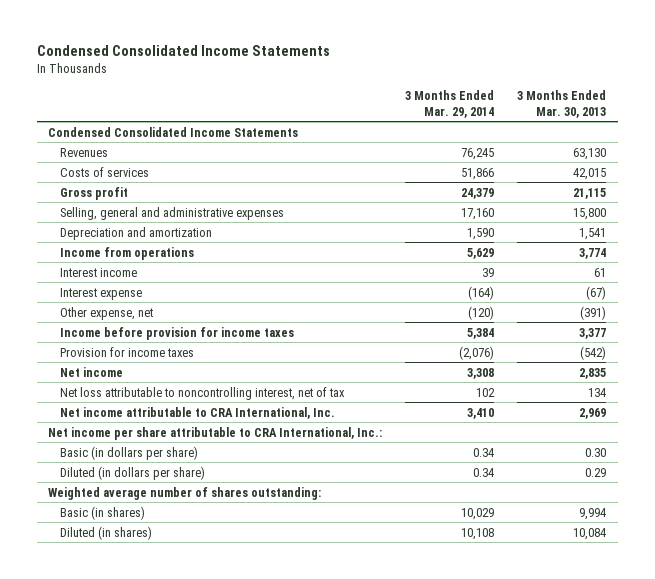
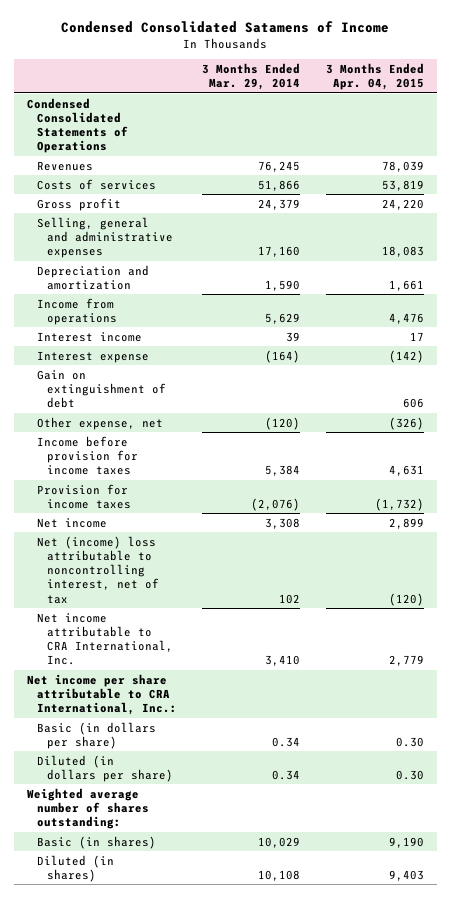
- Condensed Consolidated Income Statements
+ Condensed Consolidated Satamens of Income
- | 3 Months Ended Mar. 29, 2014 | 3 Months Ended Mar. 30, 2013
+ | 3 Months Ended Mar. 29, 2014 | 3 Months Ended Apr. 04, 2015
- Condensed Consolidated Income Statements
+ Condensed Consolidated Statements of Operations
+ Gain on extinguishment of debt | | 606
- Net loss attributable to noncontrolling interest, net of tax | 102 | 134
+ Net (income) loss attributable to noncontrolling interest, net of tax | 102 | (120)

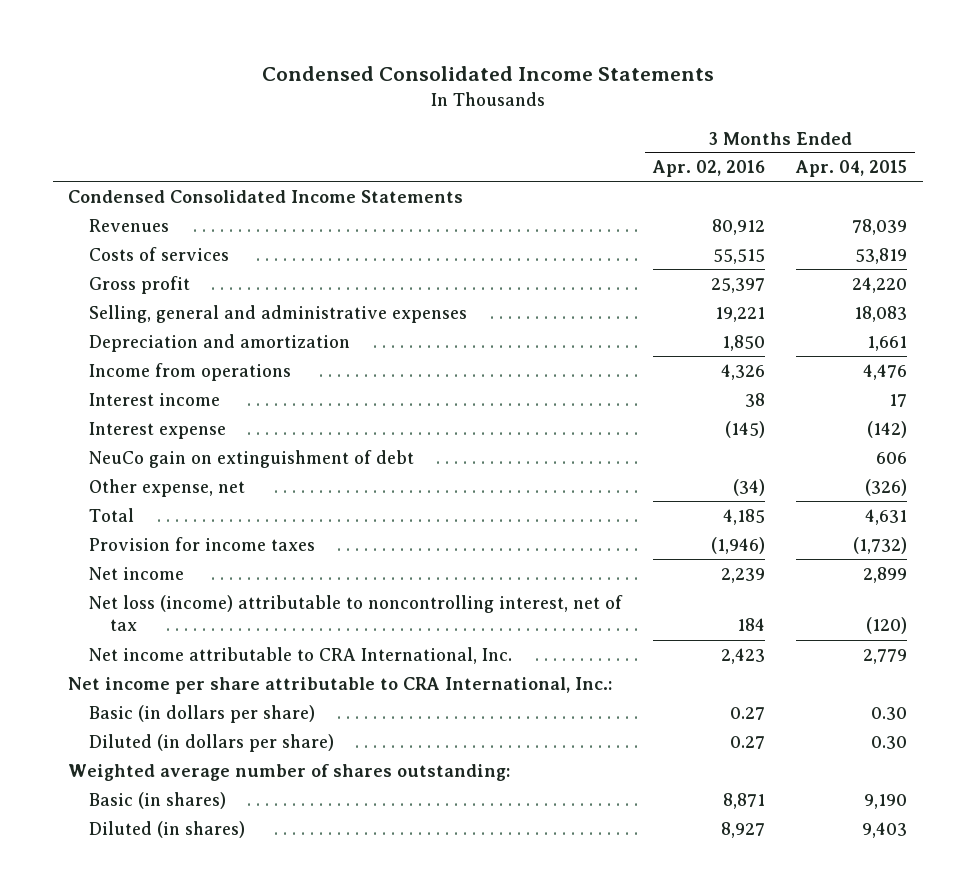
- Condensed Consolidated Satamens of Income
+ Condensed Consolidated Income Statements
- | 3 Months Ended Mar. 29, 2014 | 3 Months Ended Apr. 04, 2015
+ | 3 Months Ended Apr. 02, 2016 | 3 Months Ended Apr. 04, 2015
- Condensed Consolidated Statements of Operations
+ Condensed Consolidated Income Statements
- Gain on extinguishment of debt | | 606
+ NeuCo gain on extinguishment of debt | | 606
- Income before provision for income taxes | 5,384 | 4,631
+ Total | 4,185 | 4,631
- Net (income) loss attributable to noncontrolling interest, net of tax | 102 | (120)
+ Net loss (income) attributable to noncontrolling interest, net of tax | 184 | (120)

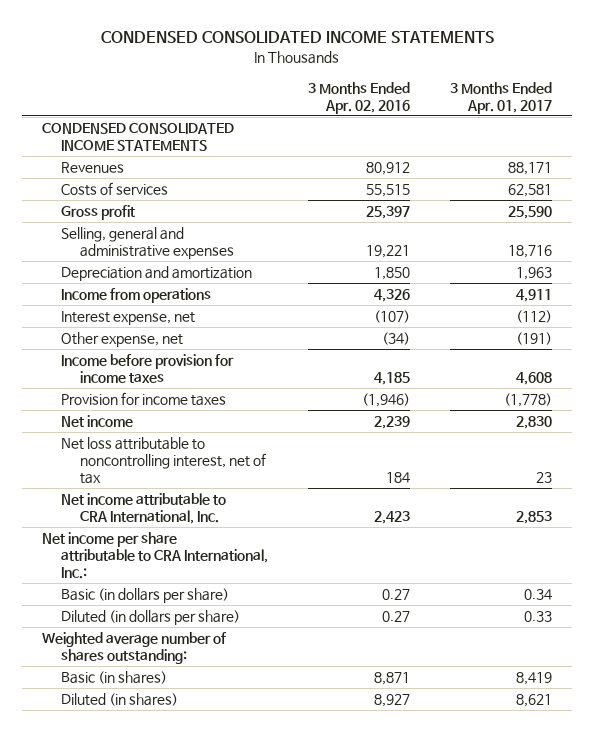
- Condensed Consolidated Income Statements
+ CONDENSED CONSOLIDATED INCOME STATEMENTS
- | 3 Months Ended Apr. 02, 2016 | 3 Months Ended Apr. 04, 2015
+ | 3 Months Ended Apr. 02, 2016 | 3 Months Ended Apr. 01, 2017
- Condensed Consolidated Income Statements
+ CONDENSED CONSOLIDATED INCOME STATEMENTS
- Interest income | 38 | 17
- Interest expense | (145) | (142)
- NeuCo gain on extinguishment of debt | | 606
+ Interest expense, net | (107) | (112)
- Total | 4,185 | 4,631
+ Income before provision for income taxes | 4,185 | 4,608
- Net loss (income) attributable to noncontrolling interest, net of tax | 184 | (120)
+ Net loss attributable to noncontrolling interest, net of tax | 184 | 23

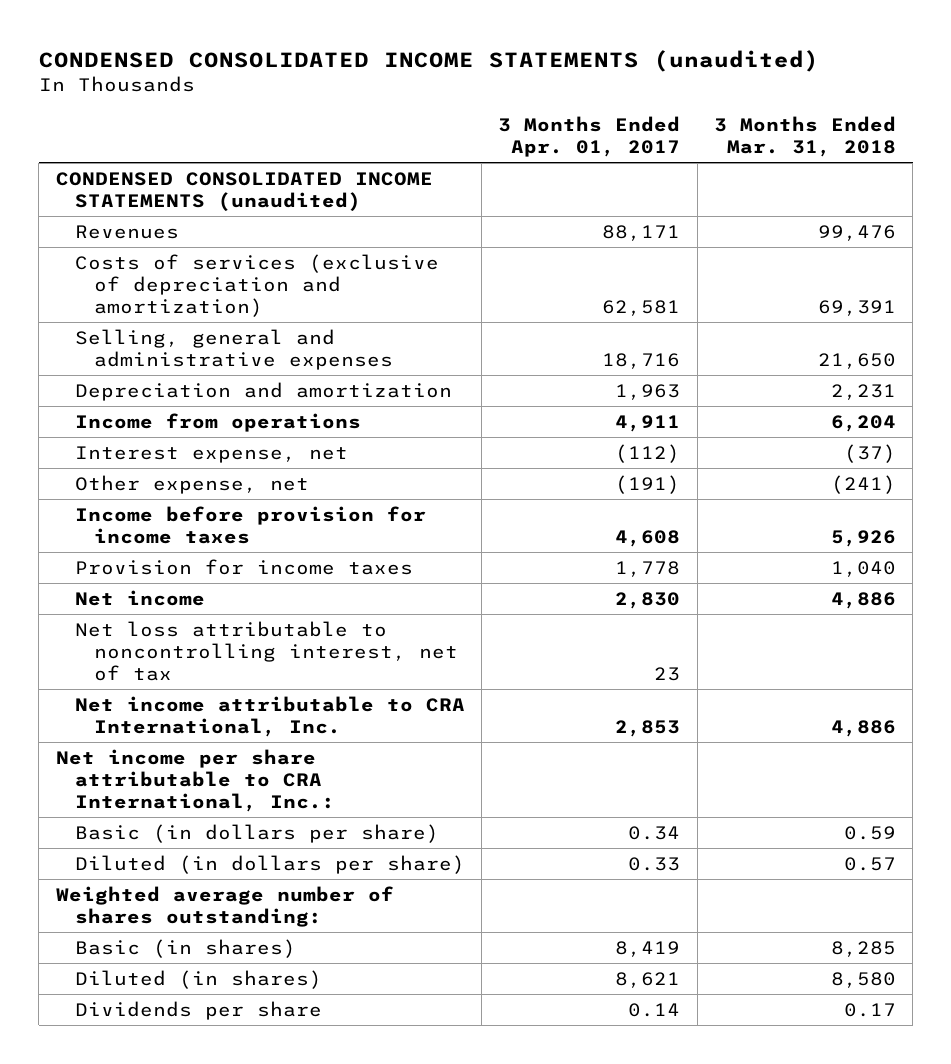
- CONDENSED CONSOLIDATED INCOME STATEMENTS
+ CONDENSED CONSOLIDATED INCOME STATEMENTS (unaudited)
- | 3 Months Ended Apr. 02, 2016 | 3 Months Ended Apr. 01, 2017
+ | 3 Months Ended Apr. 01, 2017 | 3 Months Ended Mar. 31, 2018
- CONDENSED CONSOLIDATED INCOME STATEMENTS
+ CONDENSED CONSOLIDATED INCOME STATEMENTS (unaudited)
- Costs of services | 55,515 | 62,581
- Gross profit | 25,397 | 25,590
+ Costs of services (exclusive of depreciation and amortization) | 62,581 | 69,391
- Provision for income taxes | (1,946) | (1,778)
+ Provision for income taxes | 1,778 | 1,040
+ Dividends per share | 0.14 | 0.17

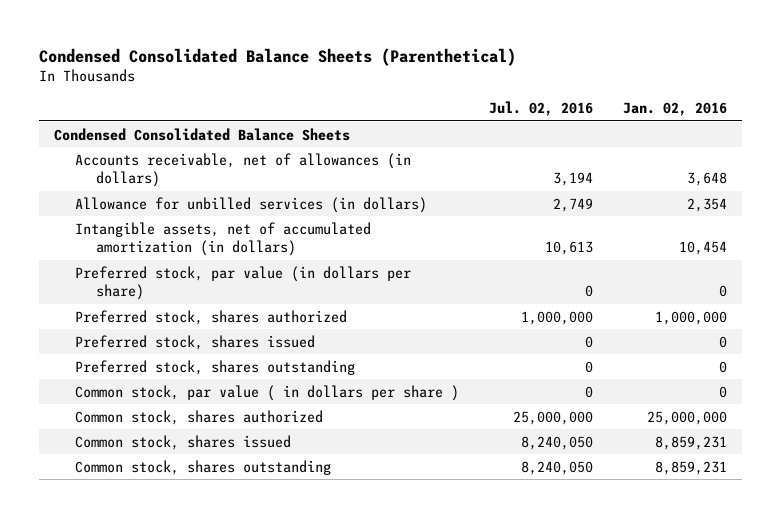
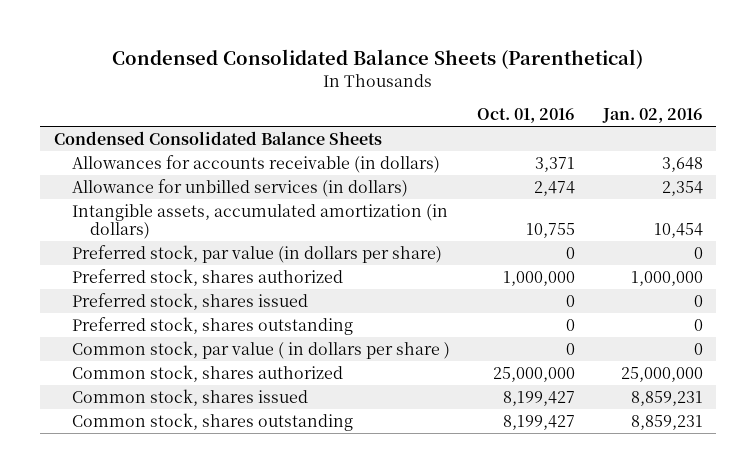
- | Jul. 02, 2016 | Jan. 02, 2016
+ | Oct. 01, 2016 | Jan. 02, 2016
- Accounts receivable, net of allowances (in dollars) | 3,194 | 3,648
+ Allowances for accounts receivable (in dollars) | 3,371 | 3,648
- Intangible assets, net of accumulated amortization (in dollars) | 10,613 | 10,454
+ Intangible assets, accumulated amortization (in dollars) | 10,755 | 10,454

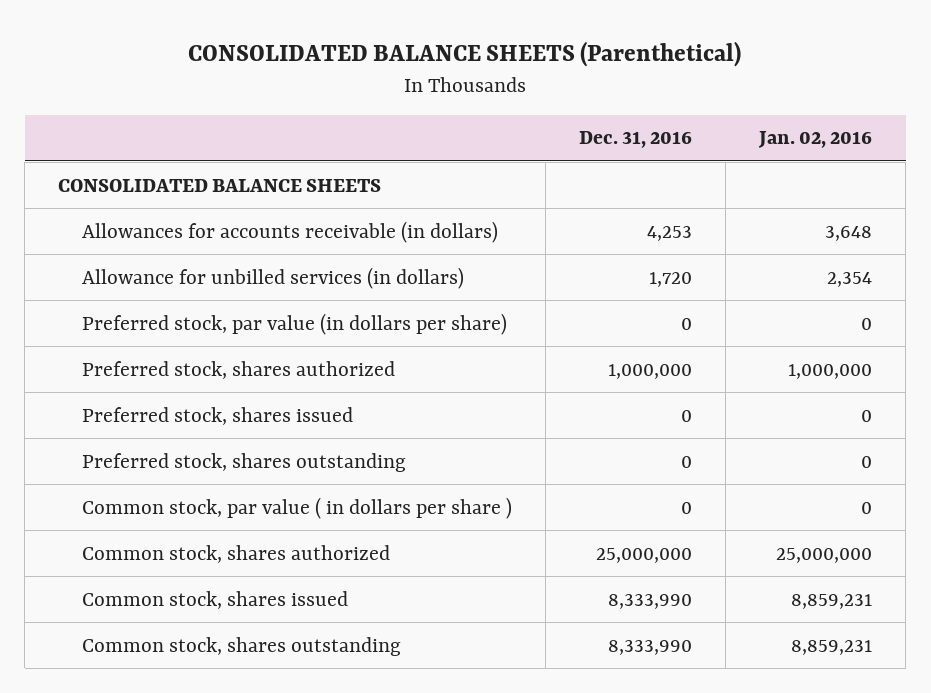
- Condensed Consolidated Balance Sheets (Parenthetical)
+ CONSOLIDATED BALANCE SHEETS (Parenthetical)
- | Oct. 01, 2016 | Jan. 02, 2016
+ | Dec. 31, 2016 | Jan. 02, 2016
- Condensed Consolidated Balance Sheets
+ CONSOLIDATED BALANCE SHEETS
- Intangible assets, accumulated amortization (in dollars) | 10,755 | 10,454

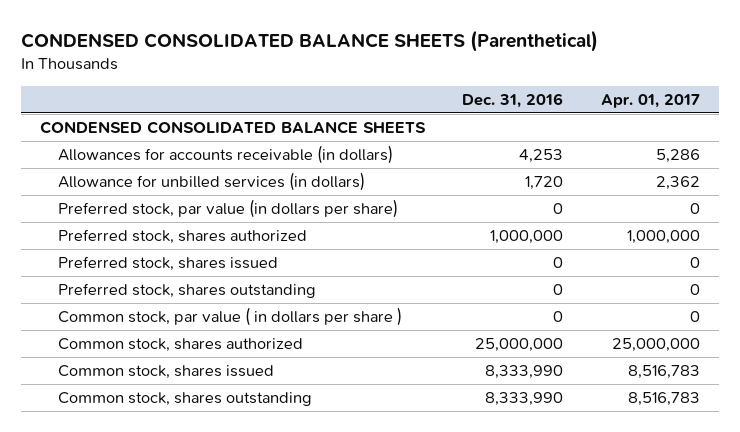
- CONSOLIDATED BALANCE SHEETS (Parenthetical)
+ CONDENSED CONSOLIDATED BALANCE SHEETS (Parenthetical)
- | Dec. 31, 2016 | Jan. 02, 2016
+ | Dec. 31, 2016 | Apr. 01, 2017
- CONSOLIDATED BALANCE SHEETS
+ CONDENSED CONSOLIDATED BALANCE SHEETS

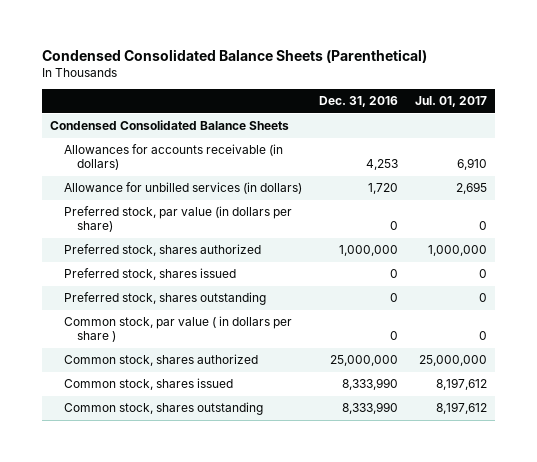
- CONDENSED CONSOLIDATED BALANCE SHEETS (Parenthetical)
+ Condensed Consolidated Balance Sheets (Parenthetical)
- | Dec. 31, 2016 | Apr. 01, 2017
+ | Dec. 31, 2016 | Jul. 01, 2017
- CONDENSED CONSOLIDATED BALANCE SHEETS
+ Condensed Consolidated Balance Sheets

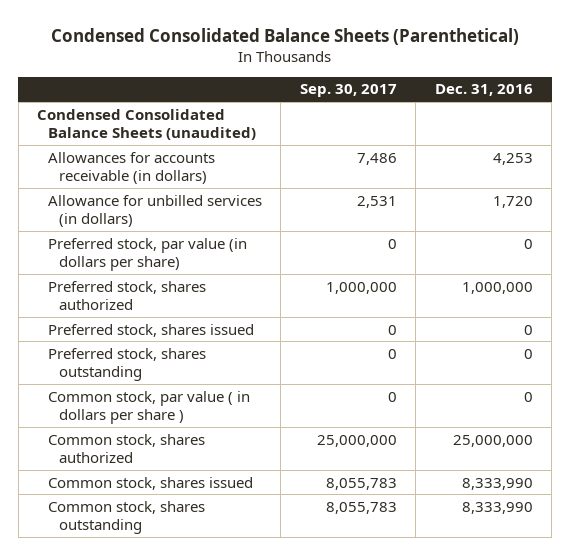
- | Dec. 31, 2016 | Jul. 01, 2017
+ | Sep. 30, 2017 | Dec. 31, 2016
- Condensed Consolidated Balance Sheets
+ Condensed Consolidated Balance Sheets (unaudited)

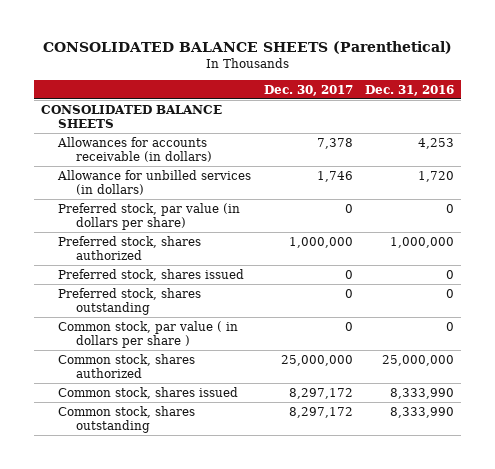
- Condensed Consolidated Balance Sheets (Parenthetical)
+ CONSOLIDATED BALANCE SHEETS (Parenthetical)
- | Sep. 30, 2017 | Dec. 31, 2016
+ | Dec. 30, 2017 | Dec. 31, 2016
- Condensed Consolidated Balance Sheets (unaudited)
+ CONSOLIDATED BALANCE SHEETS

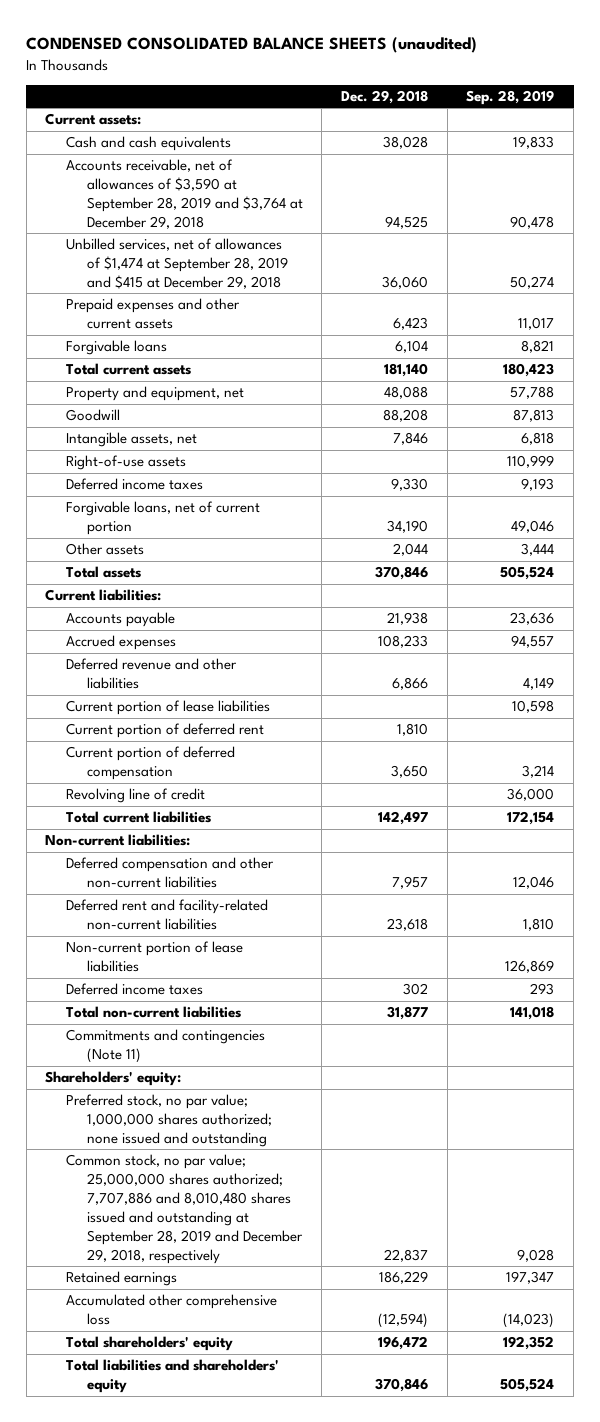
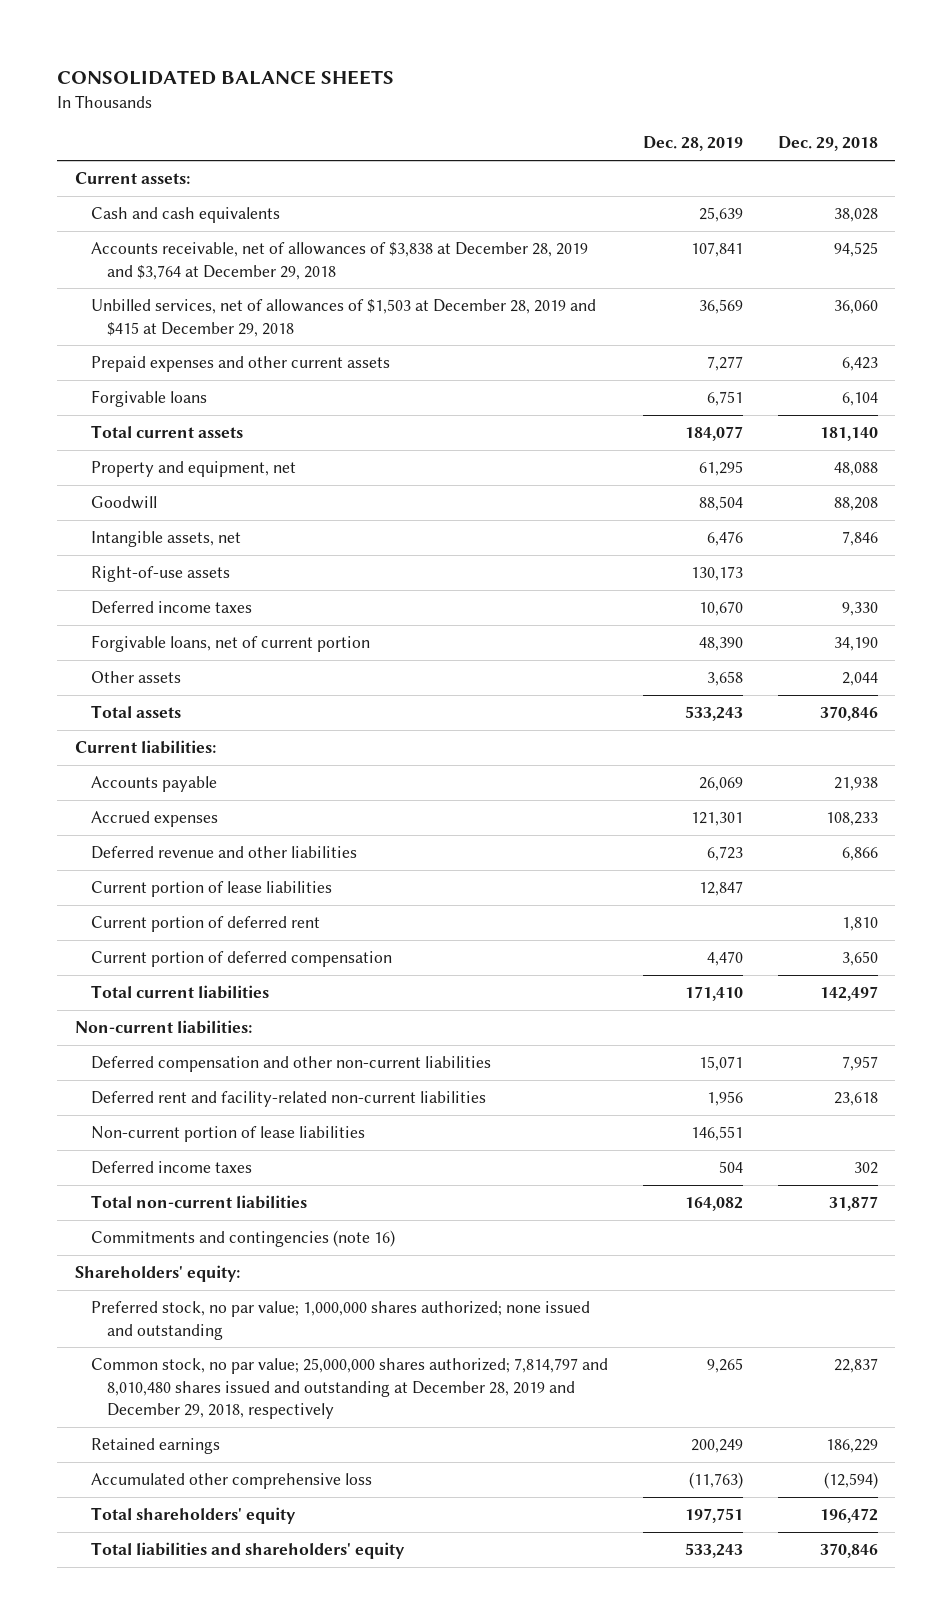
- CONDENSED CONSOLIDATED BALANCE SHEETS (unaudited)
+ CONSOLIDATED BALANCE SHEETS
- | Dec. 29, 2018 | Sep. 28, 2019
+ | Dec. 28, 2019 | Dec. 29, 2018
- Accounts receivable, net of allowances of $3,590 at September 28, 2019 and $3,764 at December 29, 2018 | 94,525 | 90,478
- Unbilled services, net of allowances of $1,474 at September 28, 2019 and $415 at December 29, 2018 | 36,060 | 50,274
+ Accounts receivable, net of allowances of $3,838 at December 28, 2019 and $3,764 at December 29, 2018 | 107,841 | 94,525
+ Unbilled services, net of allowances of $1,503 at December 28, 2019 and $415 at December 29, 2018 | 36,569 | 36,060
- Revolving line of credit | | 36,000
- Commitments and contingencies (Note 11)
+ Commitments and contingencies (note 16)
- Common stock, no par value; 25,000,000 shares authorized; 7,707,886 and 8,010,480 shares issued and outstanding at September 28, 2019 and December 29, 2018, respectively | 22,837 | 9,028
+ Common stock, no par value; 25,000,000 shares authorized; 7,814,797 and 8,010,480 shares issued and outstanding at December 28, 2019 and December 29, 2018, respectively | 9,265 | 22,837

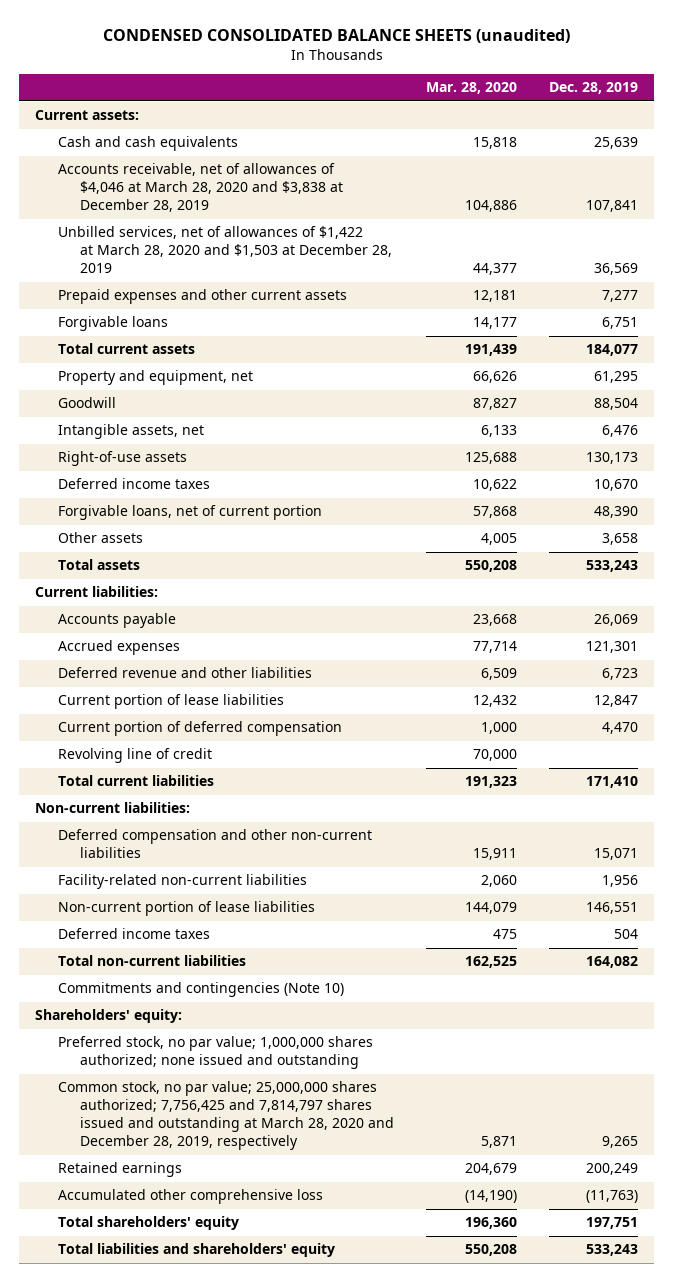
- CONSOLIDATED BALANCE SHEETS
+ CONDENSED CONSOLIDATED BALANCE SHEETS (unaudited)
- | Dec. 28, 2019 | Dec. 29, 2018
+ | Mar. 28, 2020 | Dec. 28, 2019
- Accounts receivable, net of allowances of $3,838 at December 28, 2019 and $3,764 at December 29, 2018 | 107,841 | 94,525
- Unbilled services, net of allowances of $1,503 at December 28, 2019 and $415 at December 29, 2018 | 36,569 | 36,060
+ Accounts receivable, net of allowances of $4,046 at March 28, 2020 and $3,838 at December 28, 2019 | 104,886 | 107,841
+ Unbilled services, net of allowances of $1,422 at March 28, 2020 and $1,503 at December 28, 2019 | 44,377 | 36,569
- Current portion of deferred rent | | 1,810
+ Revolving line of credit | 70,000 |
- Deferred rent and facility-related non-current liabilities | 1,956 | 23,618
+ Facility-related non-current liabilities | 2,060 | 1,956
- Commitments and contingencies (note 16)
+ Commitments and contingencies (Note 10)
- Common stock, no par value; 25,000,000 shares authorized; 7,814,797 and 8,010,480 shares issued and outstanding at December 28, 2019 and December 29, 2018, respectively | 9,265 | 22,837
+ Common stock, no par value; 25,000,000 shares authorized; 7,756,425 and 7,814,797 shares issued and outstanding at March 28, 2020 and December 28, 2019, respectively | 5,871 | 9,265

